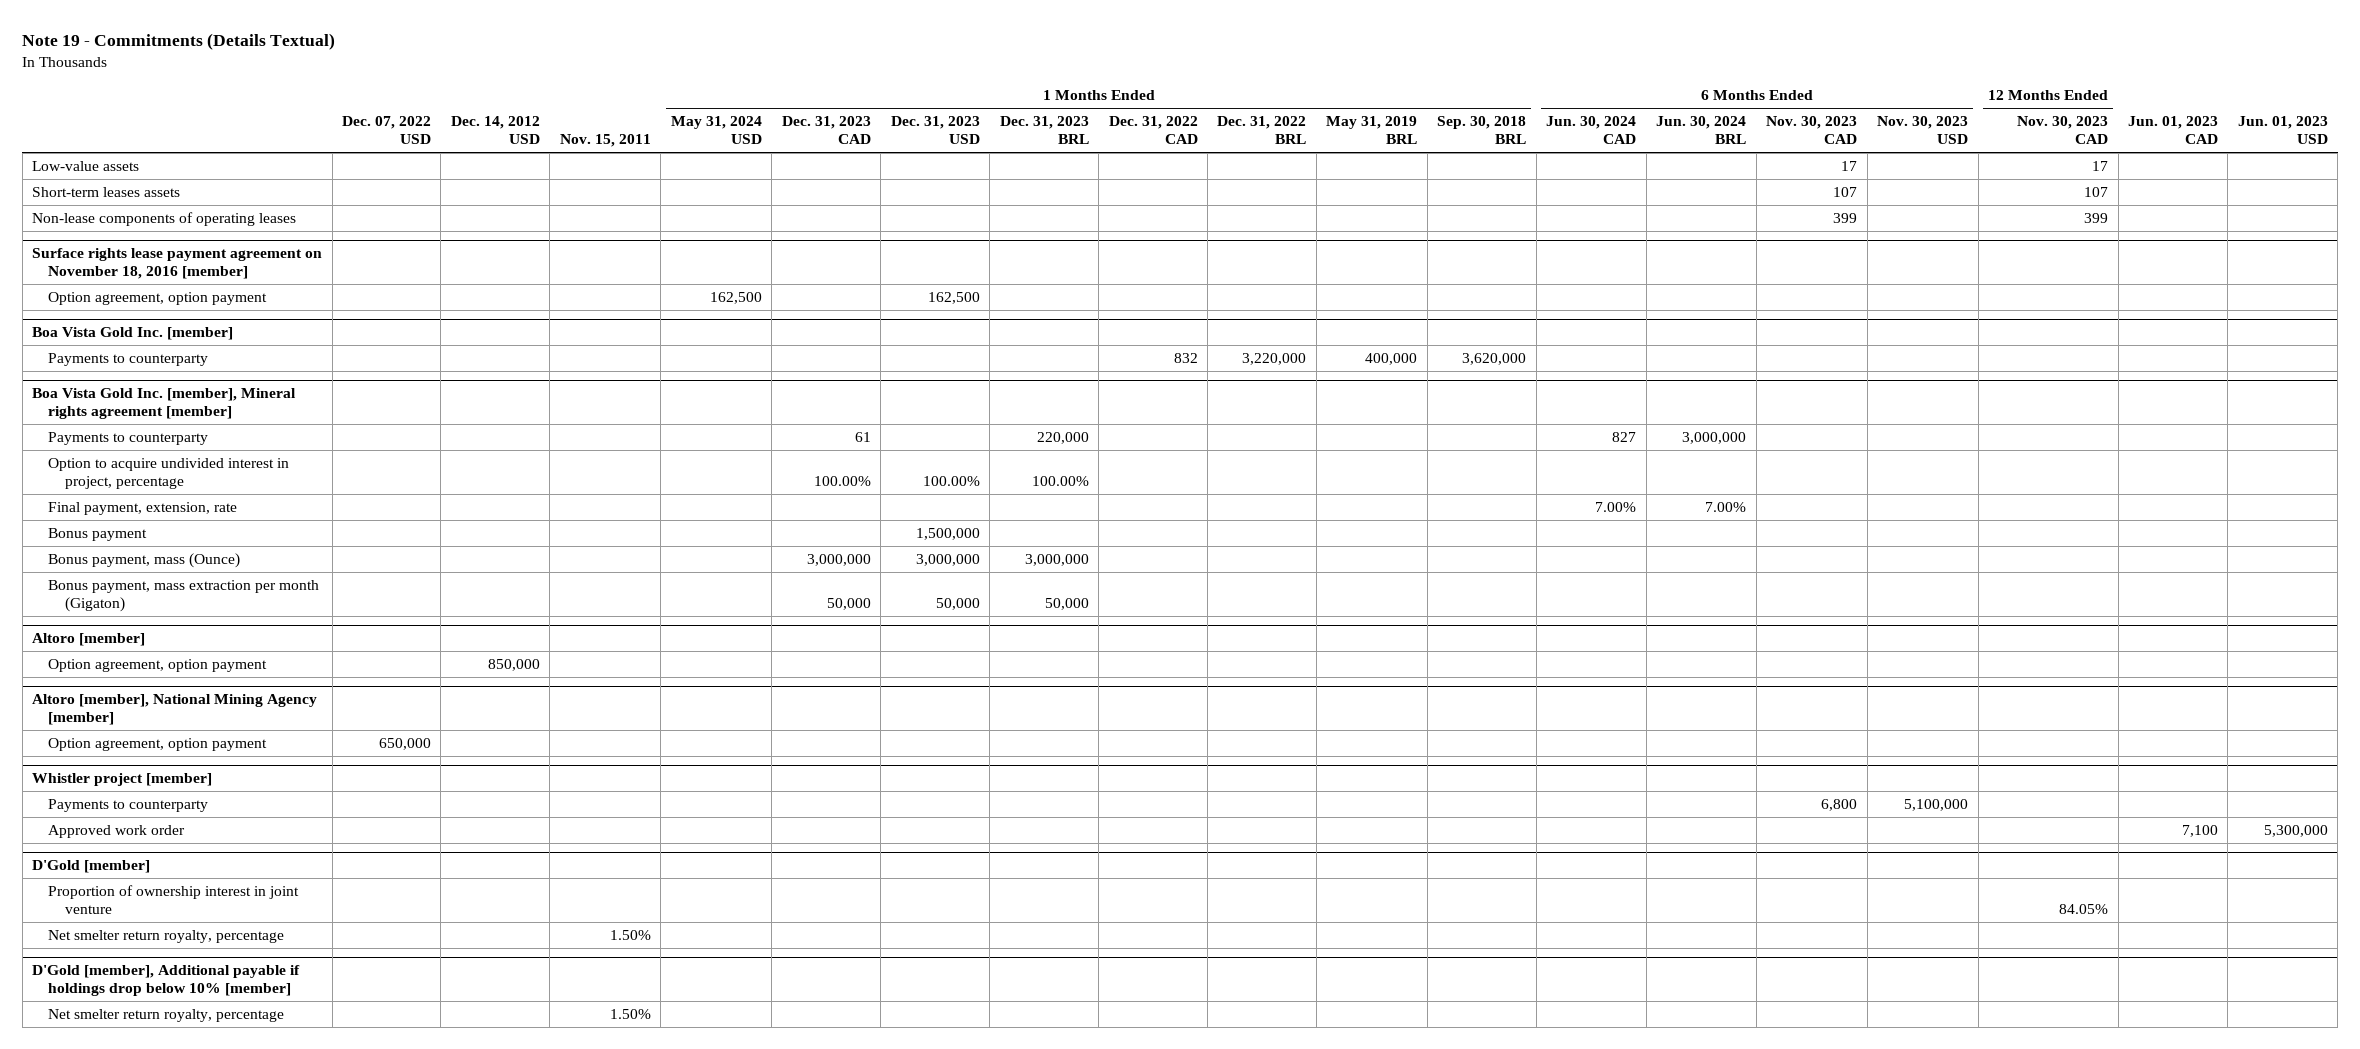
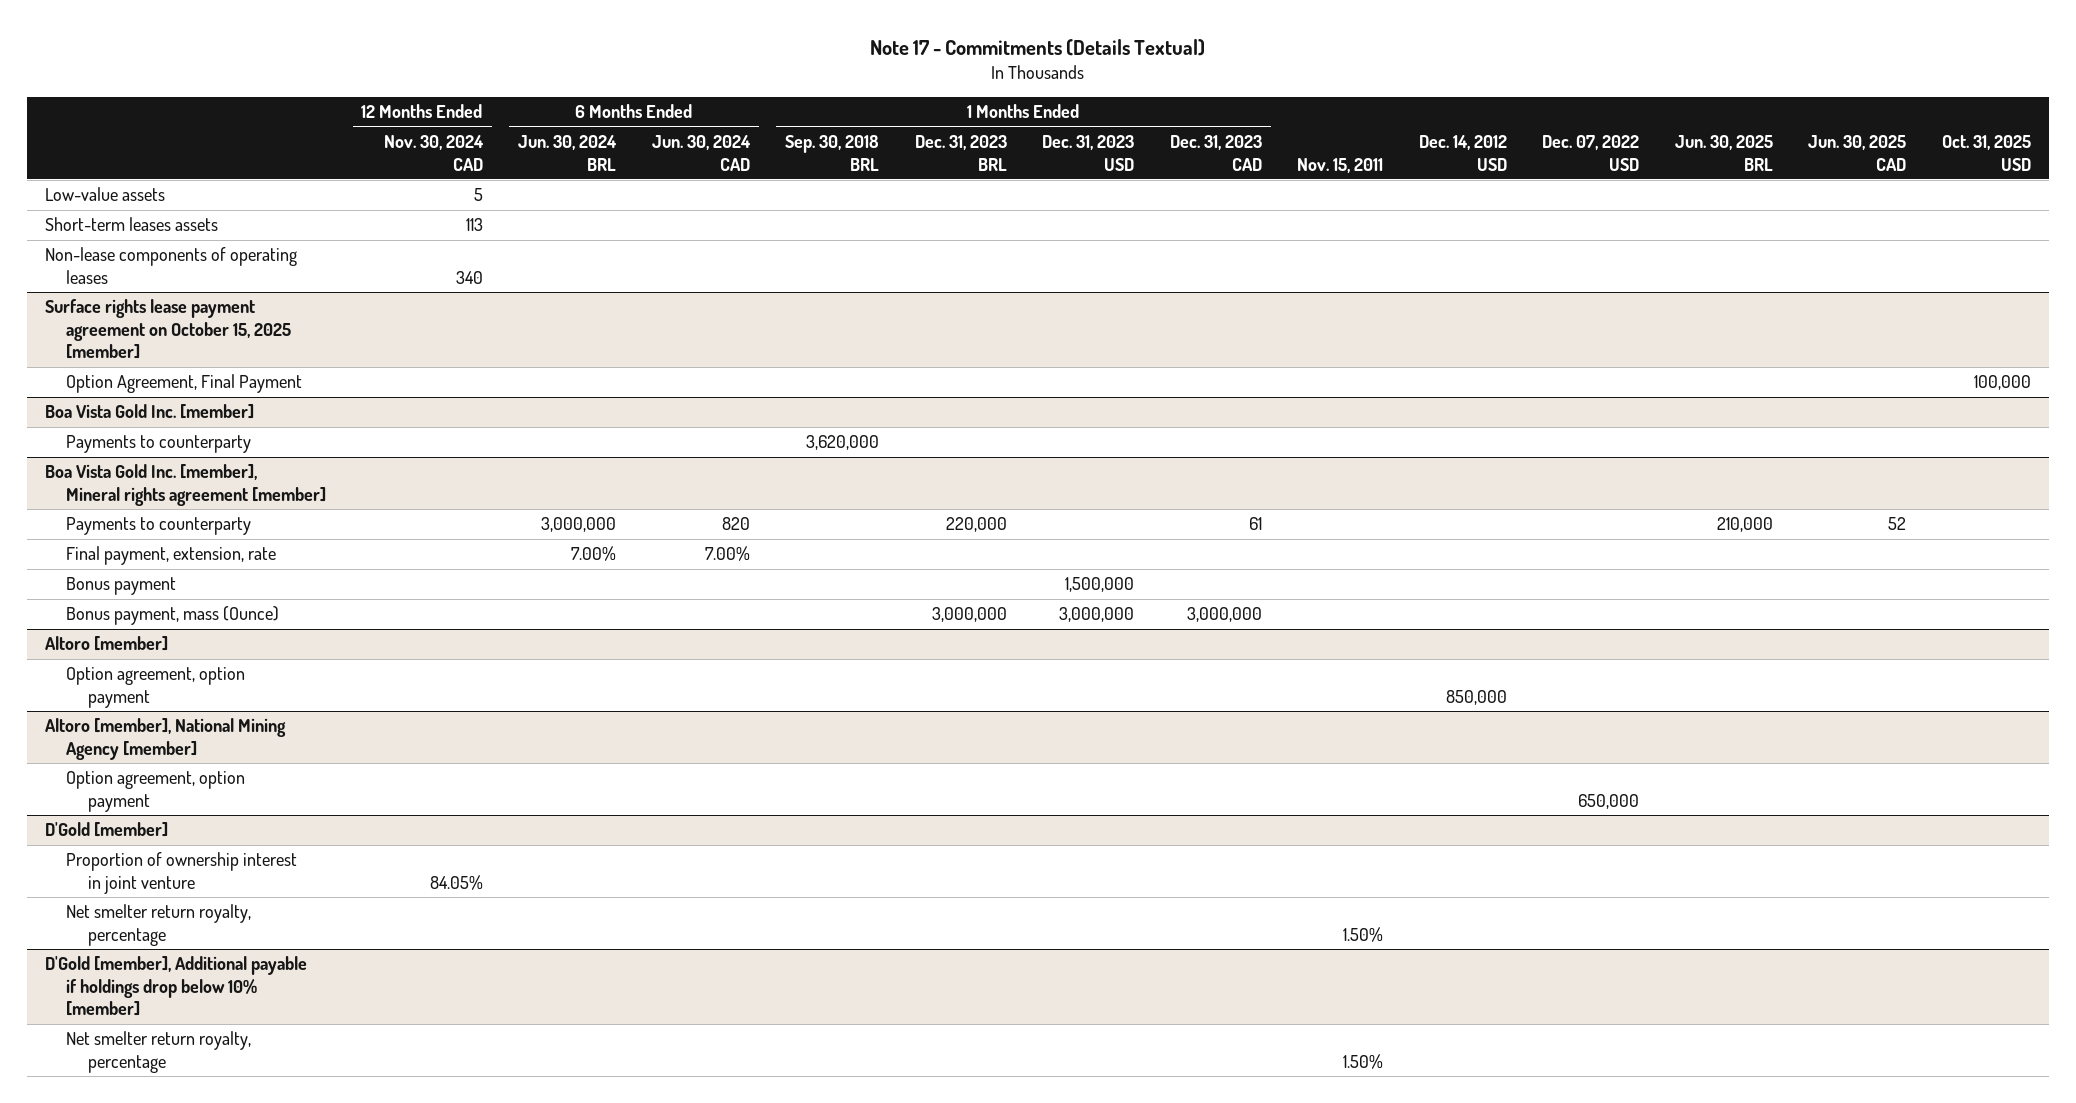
- Note 19 - Commitments (Details Textual)
+ Note 17 - Commitments (Details Textual)
- | Dec. 07, 2022 USD | Dec. 14, 2012 USD | Nov. 15, 2011 | 1 Months Ended May 31, 2024 USD | 1 Months Ended Dec. 31, 2023 CAD | 1 Months Ended Dec. 31, 2023 USD | 1 Months Ended Dec. 31, 2023 BRL | 1 Months Ended Dec. 31, 2022 CAD | 1 Months Ended Dec. 31, 2022 BRL | 1 Months Ended May 31, 2019 BRL | 1 Months Ended Sep. 30, 2018 BRL | 6 Months Ended Jun. 30, 2024 CAD | 6 Months Ended Jun. 30, 2024 BRL | 6 Months Ended Nov. 30, 2023 CAD | 6 Months Ended Nov. 30, 2023 USD | 12 Months Ended Nov. 30, 2023 CAD | Jun. 01, 2023 CAD | Jun. 01, 2023 USD
+ | 12 Months Ended Nov. 30, 2024 CAD | 6 Months Ended Jun. 30, 2024 BRL | 6 Months Ended Jun. 30, 2024 CAD | 1 Months Ended Sep. 30, 2018 BRL | 1 Months Ended Dec. 31, 2023 BRL | 1 Months Ended Dec. 31, 2023 USD | 1 Months Ended Dec. 31, 2023 CAD | Nov. 15, 2011 | Dec. 14, 2012 USD | Dec. 07, 2022 USD | Jun. 30, 2025 BRL | Jun. 30, 2025 CAD | Oct. 31, 2025 USD
- Surface rights lease payment agreement on November 18, 2016 [member]
- Option agreement, option payment | | | | 162,500 | | 162,500 | | | | | | | | | | | |
+ Surface rights lease payment agreement on October 15, 2025 [member]
+ Option Agreement, Final Payment | | | | | | | | | | | | | 100,000
@ Boa Vista Gold Inc. [member], Mineral rights agreement [member]
- Payments to counterparty | | | | | 61 | | 220,000 | | | | | 827 | 3,000,000 | | | | |
- Option to acquire undivided interest in project, percentage | | | | | 100.00% | 100.00% | 100.00% | | | | | | | | | | |
+ Payments to counterparty | | 3,000,000 | 820 | | 220,000 | | 61 | | | | 210,000 | 52 |
- Bonus payment, mass extraction per month (Gigaton) | | | | | 50,000 | 50,000 | 50,000 | | | | | | | | | | |
- Whistler project [member]
- Payments to counterparty | | | | | | | | | | | | | | 6,800 | 5,100,000 | | |
- Approved work order | | | | | | | | | | | | | | | | | 7,100 | 5,300,000

